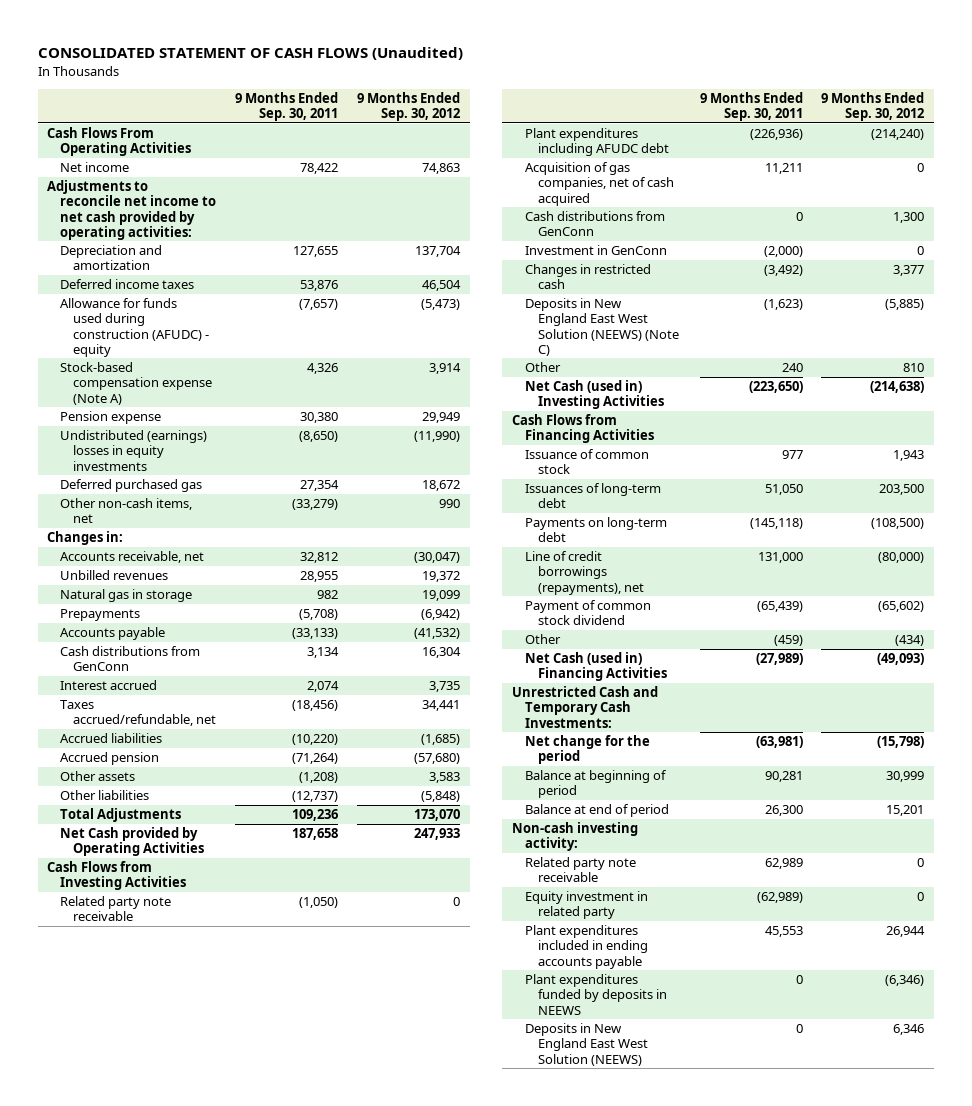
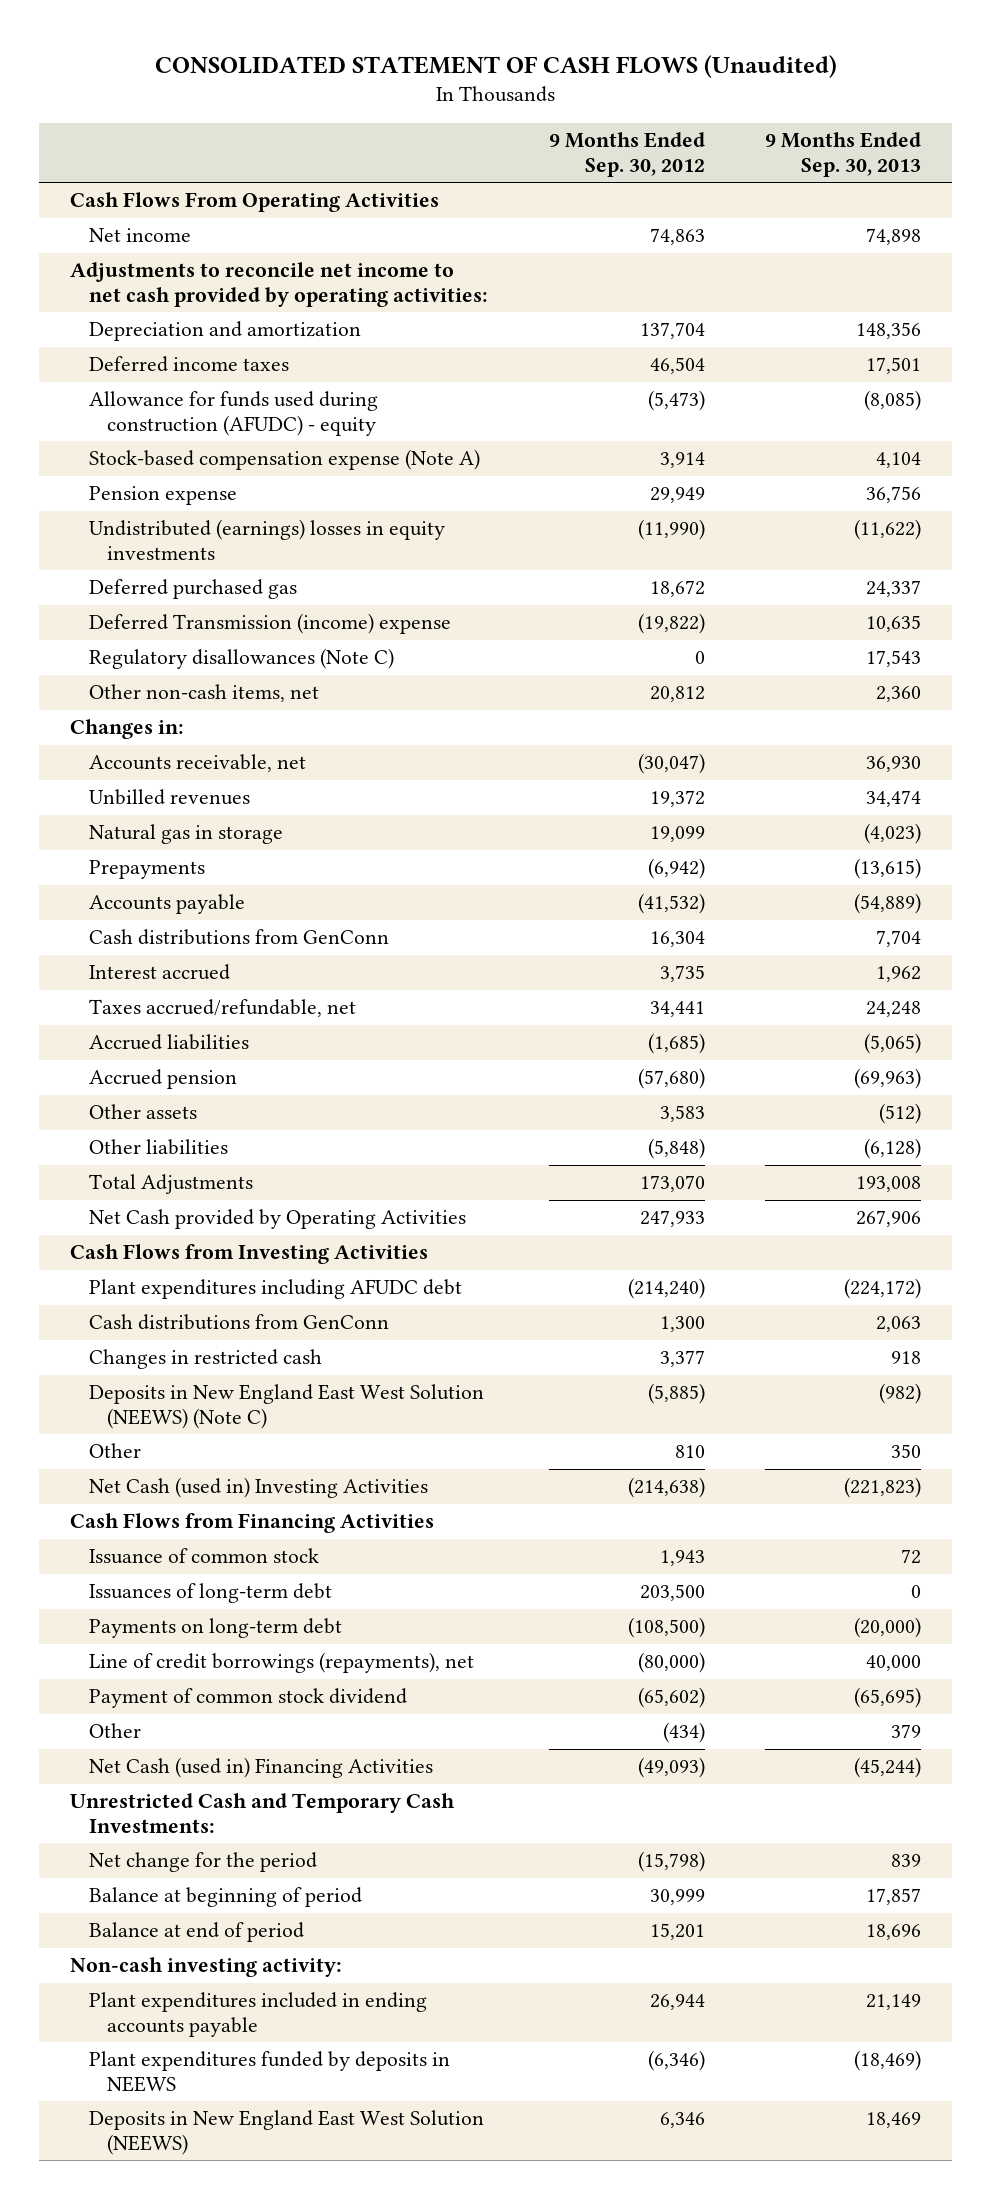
- | 9 Months Ended Sep. 30, 2011 | 9 Months Ended Sep. 30, 2012
+ | 9 Months Ended Sep. 30, 2012 | 9 Months Ended Sep. 30, 2013
- Other non-cash items, net | (33,279) | 990
+ Deferred Transmission (income) expense | (19,822) | 10,635
+ Regulatory disallowances (Note C) | 0 | 17,543
+ Other non-cash items, net | 20,812 | 2,360
- Related party note receivable | (1,050) | 0
- Acquisition of gas companies, net of cash acquired | 11,211 | 0
- Investment in GenConn | (2,000) | 0
- Related party note receivable | 62,989 | 0
- Equity investment in related party | (62,989) | 0

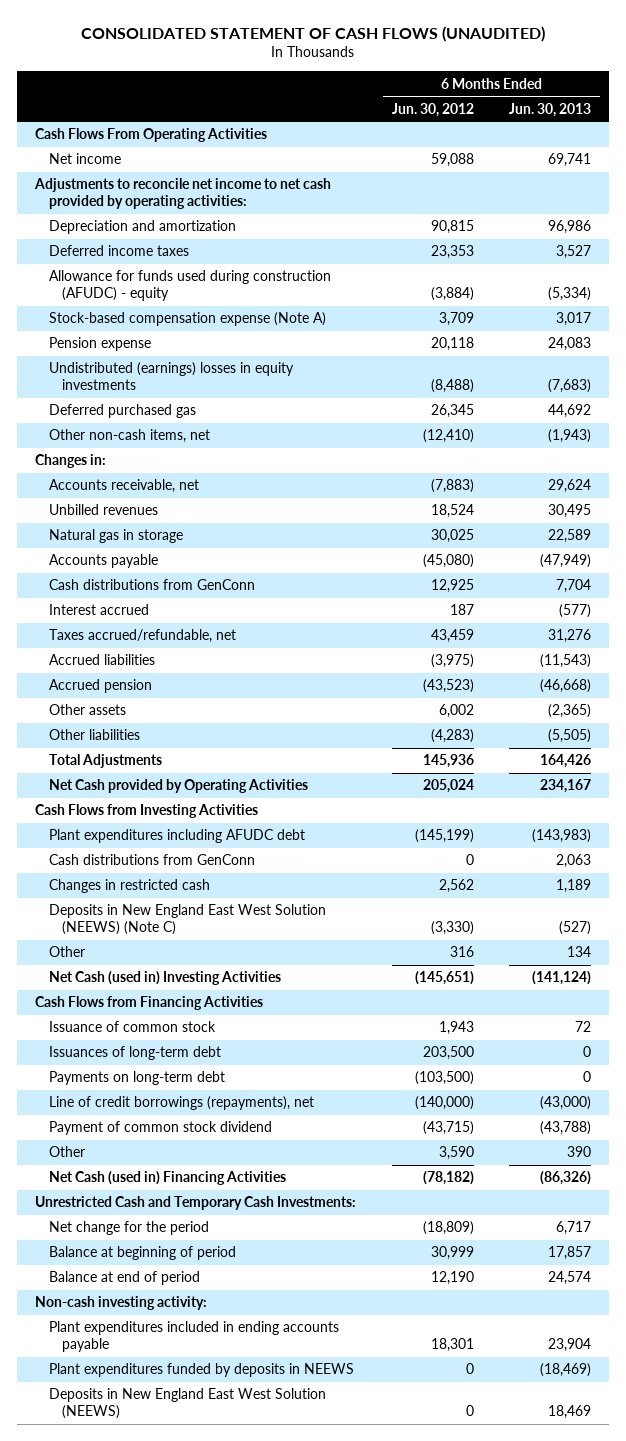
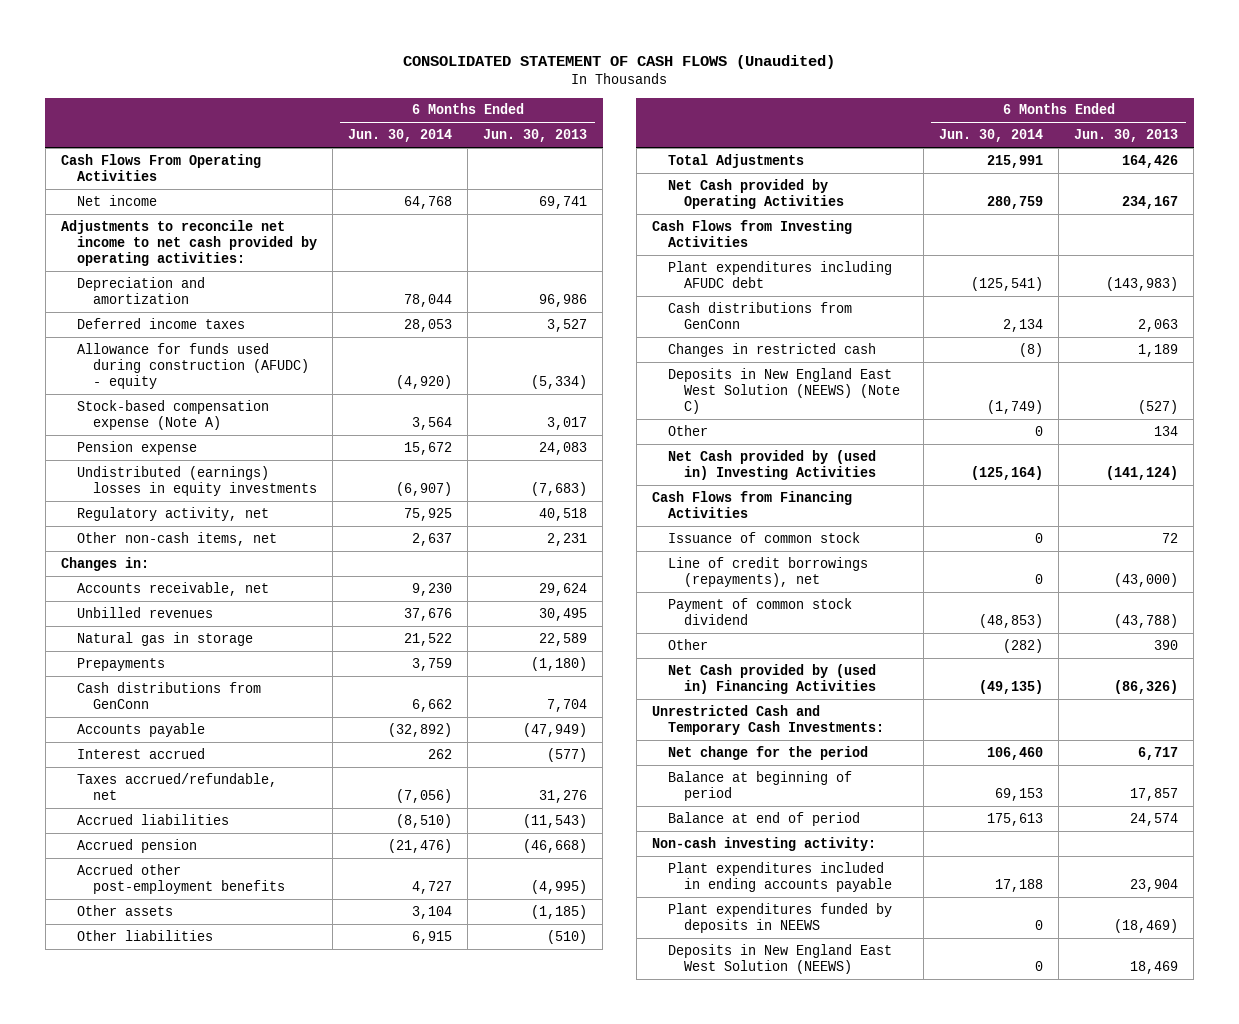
- CONSOLIDATED STATEMENT OF CASH FLOWS (UNAUDITED)
+ CONSOLIDATED STATEMENT OF CASH FLOWS (Unaudited)
- | 6 Months Ended Jun. 30, 2012 | 6 Months Ended Jun. 30, 2013
+ | 6 Months Ended Jun. 30, 2014 | 6 Months Ended Jun. 30, 2013
- Deferred purchased gas | 26,345 | 44,692
- Other non-cash items, net | (12,410) | (1,943)
+ Regulatory activity, net | 75,925 | 40,518
+ Other non-cash items, net | 2,637 | 2,231
+ Prepayments | 3,759 | (1,180)
moved down: Accounts payable | (32,892) | (47,949)
- Other assets | 6,002 | (2,365)
- Other liabilities | (4,283) | (5,505)
+ Accrued other post-employment benefits | 4,727 | (4,995)
+ Other assets | 3,104 | (1,185)
+ Other liabilities | 6,915 | (510)
- Net Cash (used in) Investing Activities | (145,651) | (141,124)
+ Net Cash provided by (used in) Investing Activities | (125,164) | (141,124)
- Issuances of long-term debt | 203,500 | 0
- Payments on long-term debt | (103,500) | 0
- Net Cash (used in) Financing Activities | (78,182) | (86,326)
+ Net Cash provided by (used in) Financing Activities | (49,135) | (86,326)

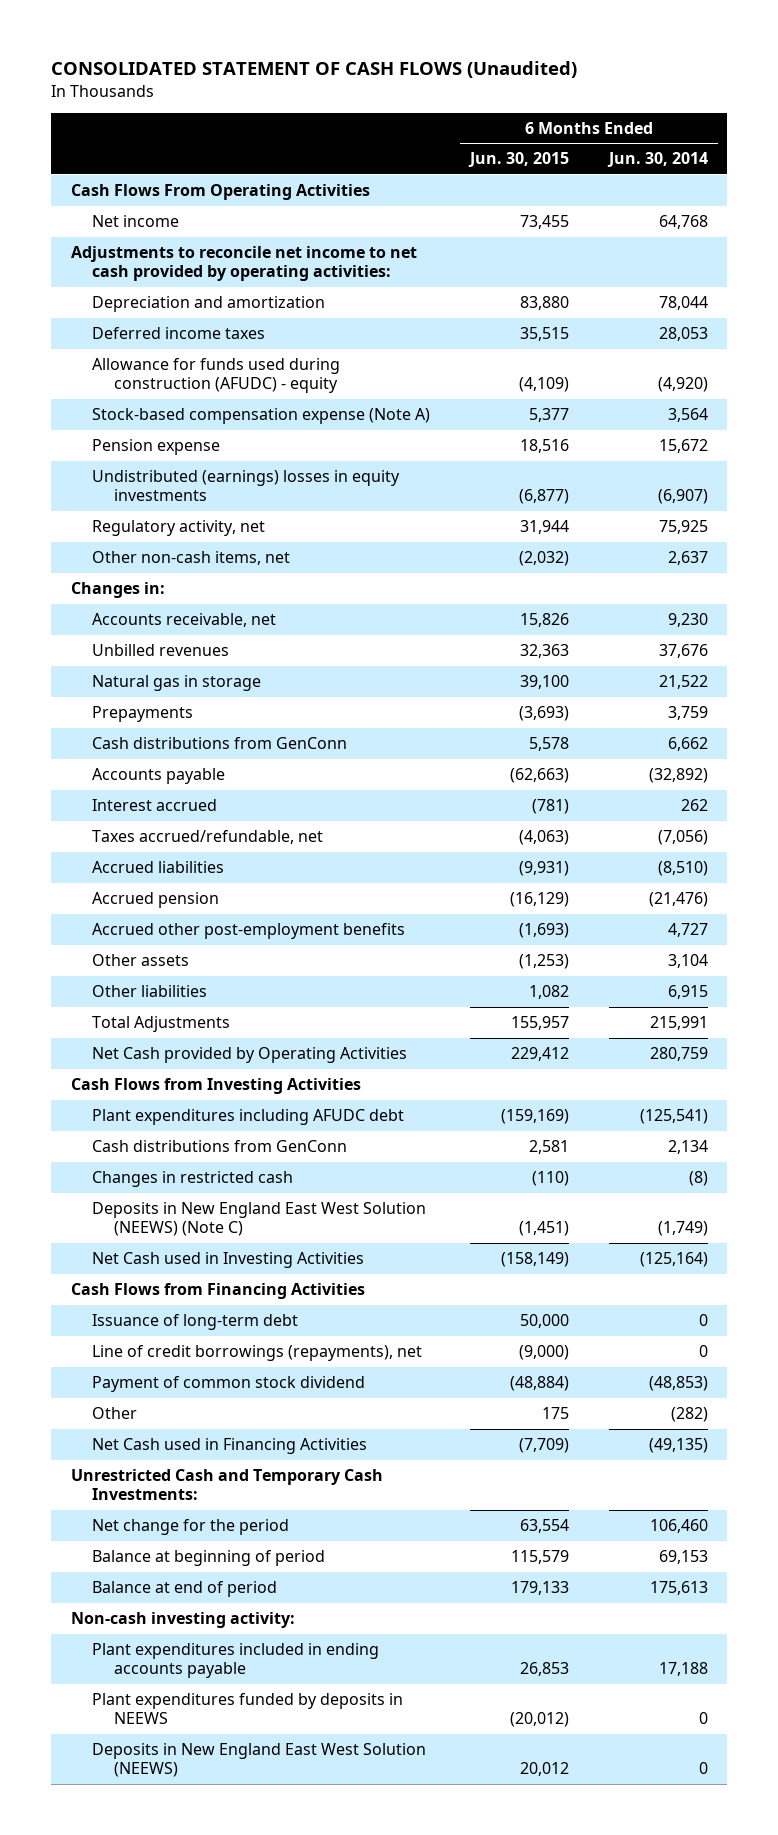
- | 6 Months Ended Jun. 30, 2014 | 6 Months Ended Jun. 30, 2013
+ | 6 Months Ended Jun. 30, 2015 | 6 Months Ended Jun. 30, 2014
- Other | 0 | 134
- Net Cash provided by (used in) Investing Activities | (125,164) | (141,124)
+ Net Cash used in Investing Activities | (158,149) | (125,164)
- Issuance of common stock | 0 | 72
+ Issuance of long-term debt | 50,000 | 0
- Net Cash provided by (used in) Financing Activities | (49,135) | (86,326)
+ Net Cash used in Financing Activities | (7,709) | (49,135)

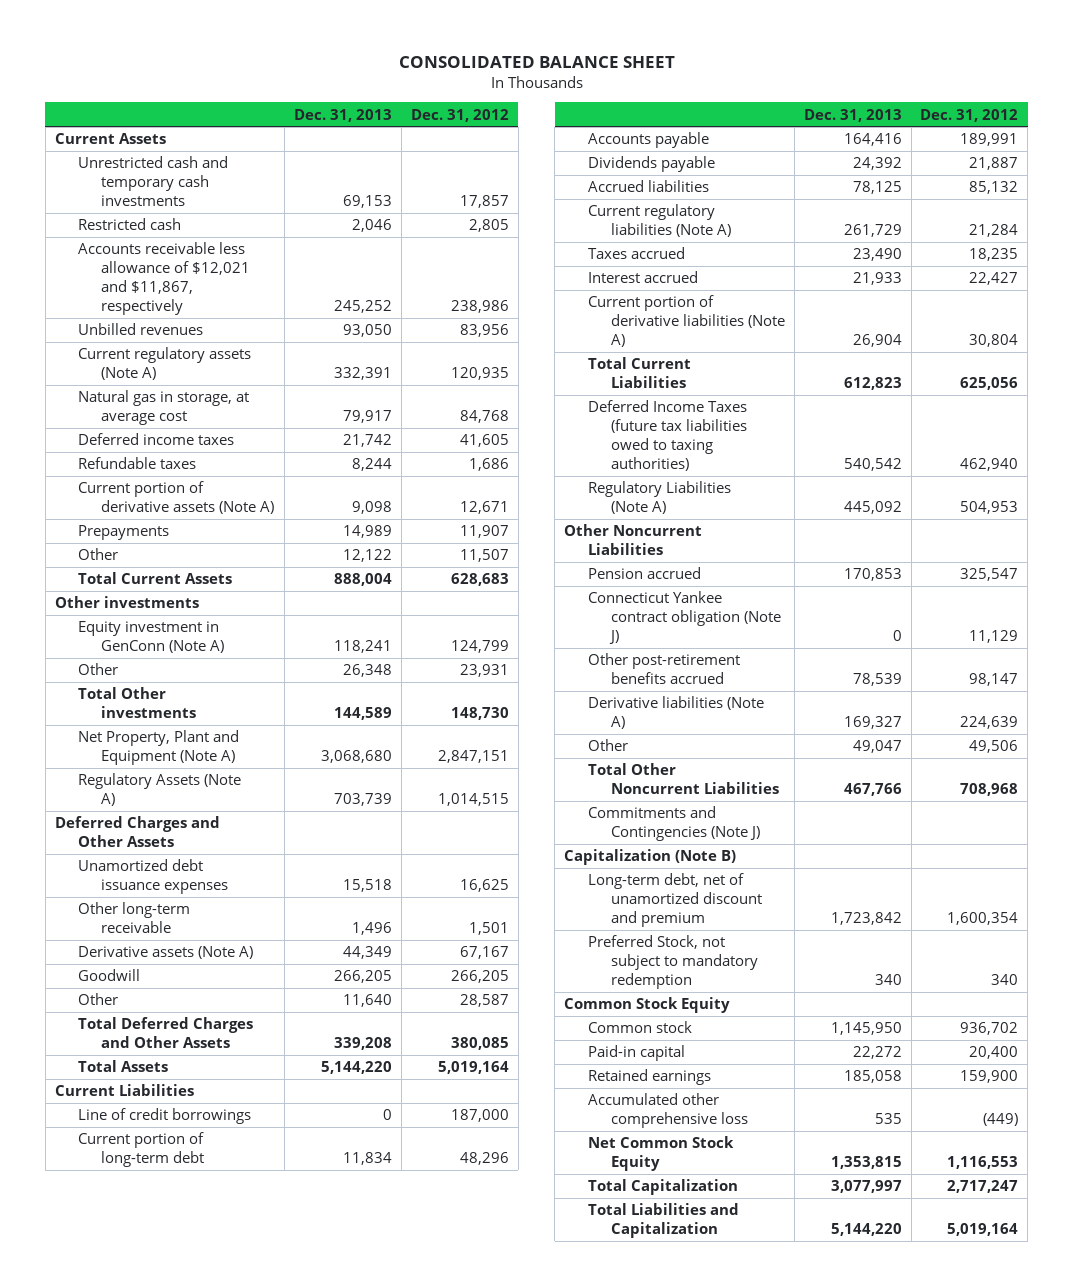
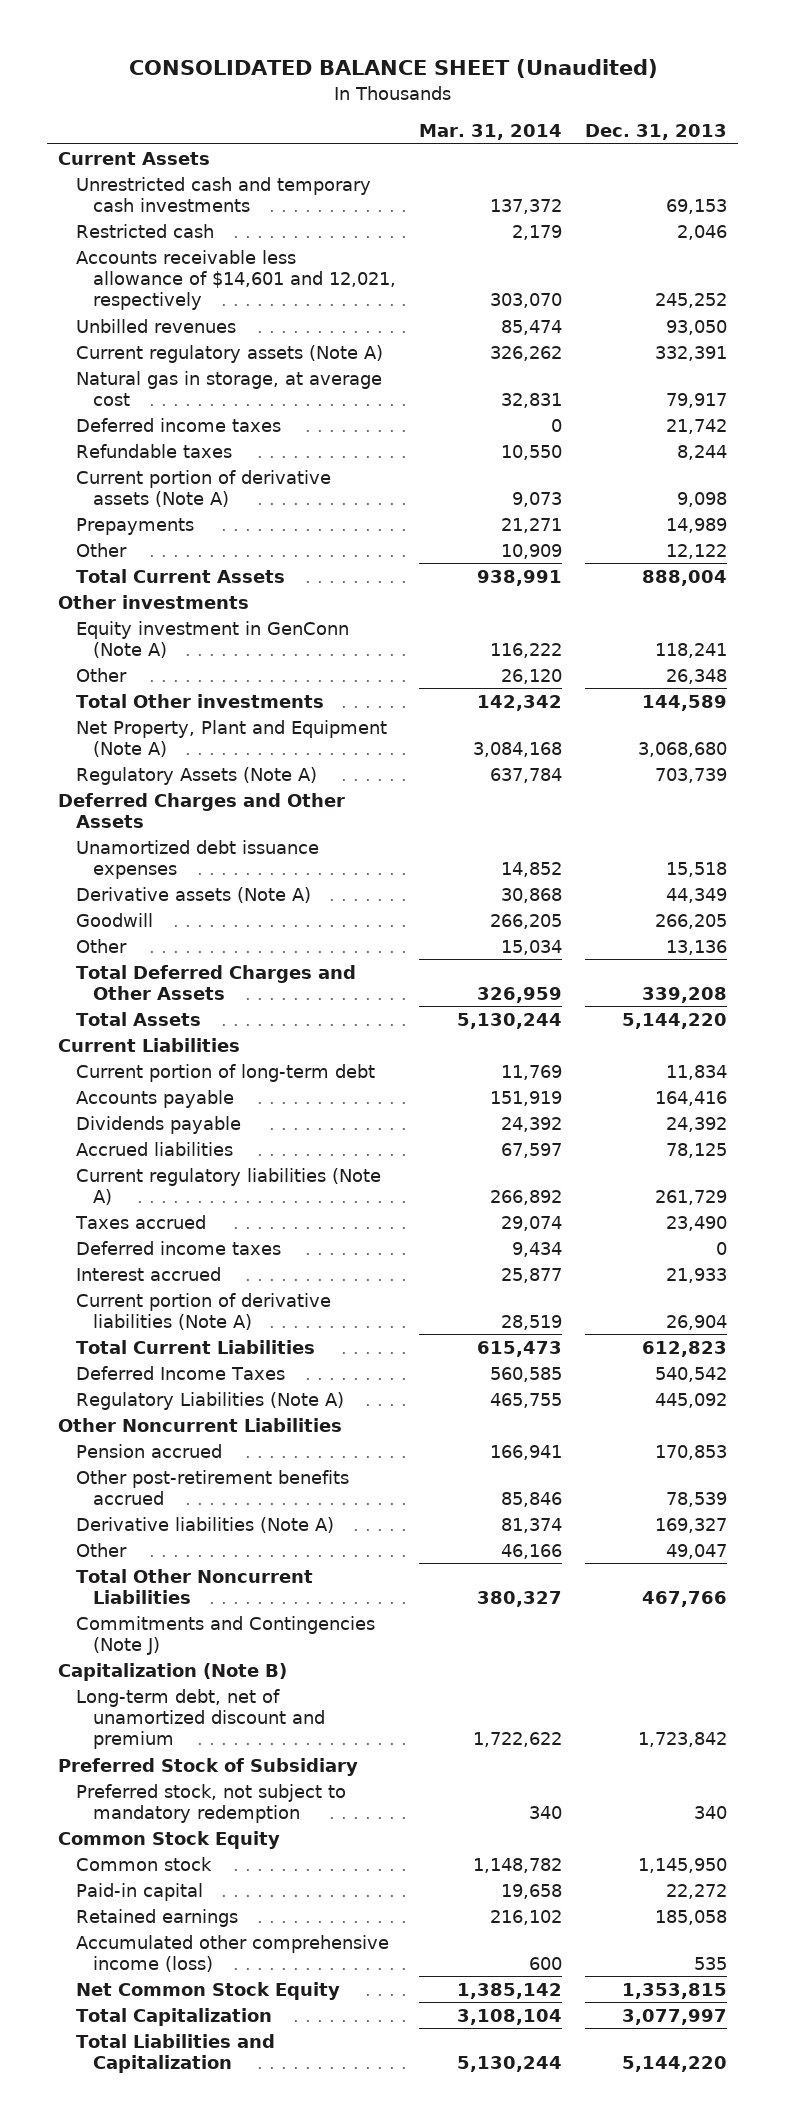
- CONSOLIDATED BALANCE SHEET
+ CONSOLIDATED BALANCE SHEET (Unaudited)
- | Dec. 31, 2013 | Dec. 31, 2012
+ | Mar. 31, 2014 | Dec. 31, 2013
- Accounts receivable less allowance of $12,021 and $11,867, respectively | 245,252 | 238,986
+ Accounts receivable less allowance of $14,601 and 12,021, respectively | 303,070 | 245,252
- Other long-term receivable | 1,496 | 1,501
- Other | 11,640 | 28,587
+ Other | 15,034 | 13,136
- Line of credit borrowings | 0 | 187,000
+ Deferred income taxes | 9,434 | 0
- Deferred Income Taxes (future tax liabilities owed to taxing authorities) | 540,542 | 462,940
+ Deferred Income Taxes | 560,585 | 540,542
- Connecticut Yankee contract obligation (Note J) | 0 | 11,129
- Preferred Stock, not subject to mandatory redemption | 340 | 340
+ Preferred Stock of Subsidiary
+ Preferred stock, not subject to mandatory redemption | 340 | 340
- Accumulated other comprehensive loss | 535 | (449)
+ Accumulated other comprehensive income (loss) | 600 | 535

